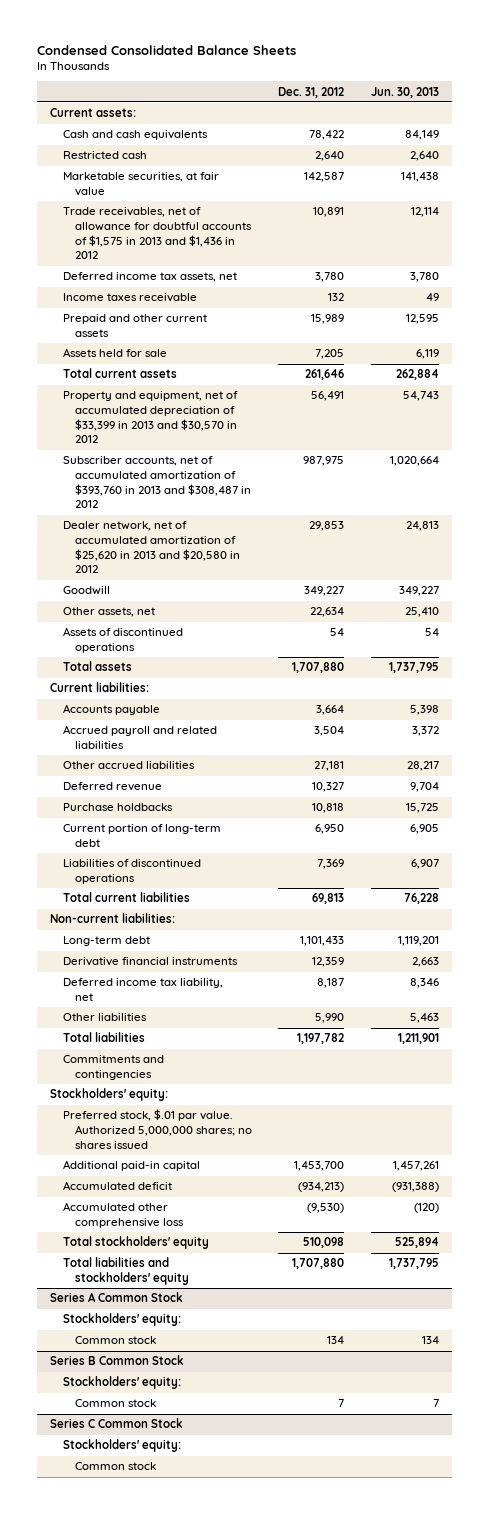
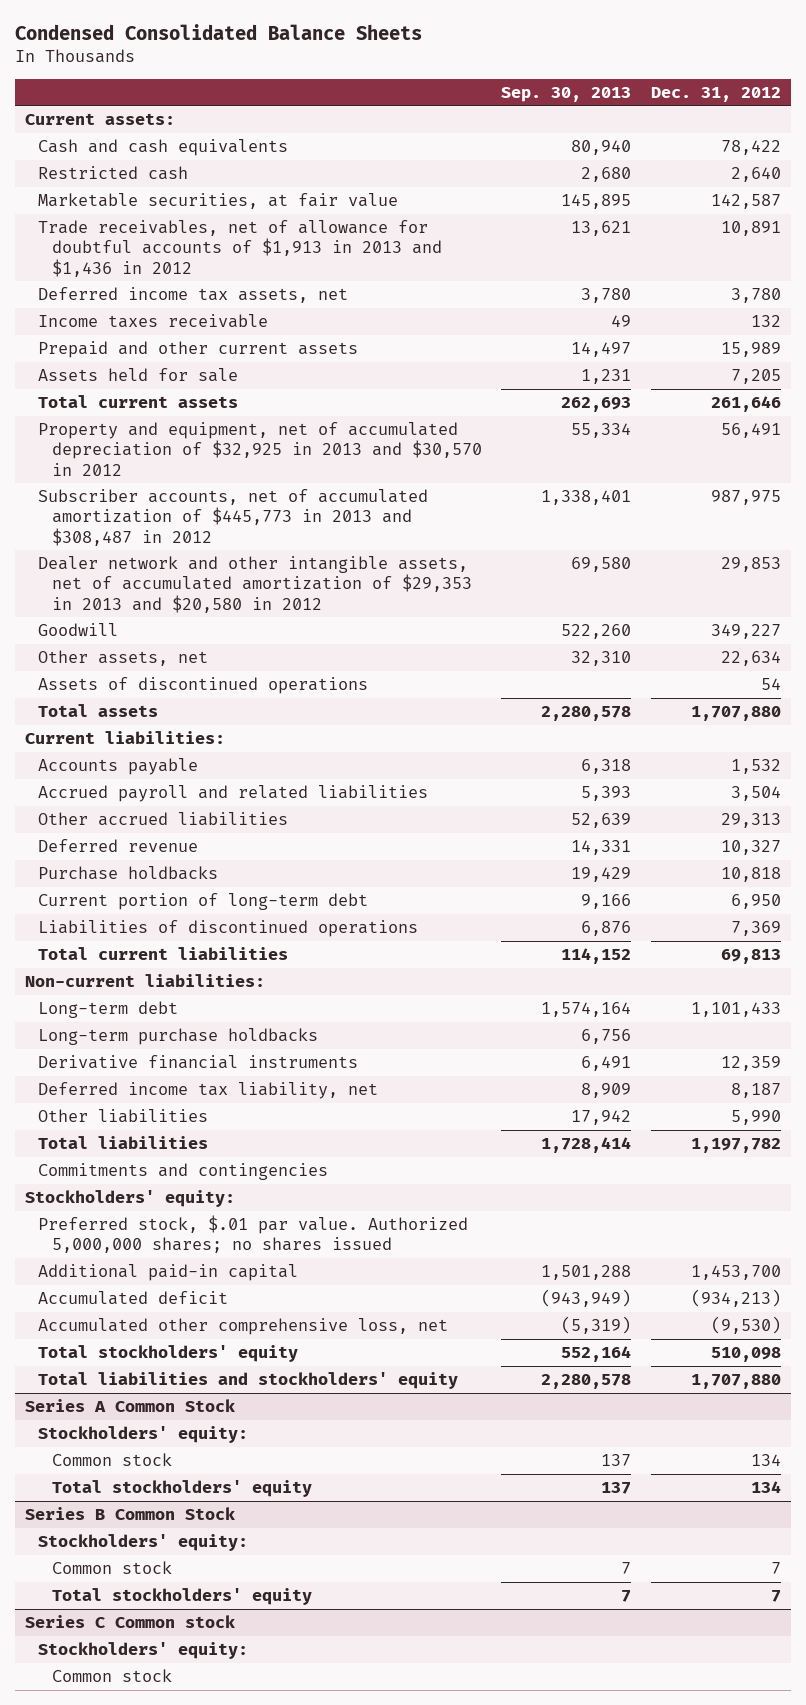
- | Dec. 31, 2012 | Jun. 30, 2013
+ | Sep. 30, 2013 | Dec. 31, 2012
- Trade receivables, net of allowance for doubtful accounts of $1,575 in 2013 and $1,436 in 2012 | 10,891 | 12,114
+ Trade receivables, net of allowance for doubtful accounts of $1,913 in 2013 and $1,436 in 2012 | 13,621 | 10,891
- Property and equipment, net of accumulated depreciation of $33,399 in 2013 and $30,570 in 2012 | 56,491 | 54,743
- Subscriber accounts, net of accumulated amortization of $393,760 in 2013 and $308,487 in 2012 | 987,975 | 1,020,664
- Dealer network, net of accumulated amortization of $25,620 in 2013 and $20,580 in 2012 | 29,853 | 24,813
+ Property and equipment, net of accumulated depreciation of $32,925 in 2013 and $30,570 in 2012 | 55,334 | 56,491
+ Subscriber accounts, net of accumulated amortization of $445,773 in 2013 and $308,487 in 2012 | 1,338,401 | 987,975
+ Dealer network and other intangible assets, net of accumulated amortization of $29,353 in 2013 and $20,580 in 2012 | 69,580 | 29,853
- Accounts payable | 3,664 | 5,398
+ Accounts payable | 6,318 | 1,532
- Other accrued liabilities | 27,181 | 28,217
+ Other accrued liabilities | 52,639 | 29,313
+ Long-term purchase holdbacks | 6,756 |
- Accumulated other comprehensive loss | (9,530) | (120)
+ Accumulated other comprehensive loss, net | (5,319) | (9,530)
@ Series A Common Stock
+ Total stockholders' equity | 137 | 134
- Series C Common Stock
@ Series B Common Stock
+ Total stockholders' equity | 7 | 7
+ Series C Common stock

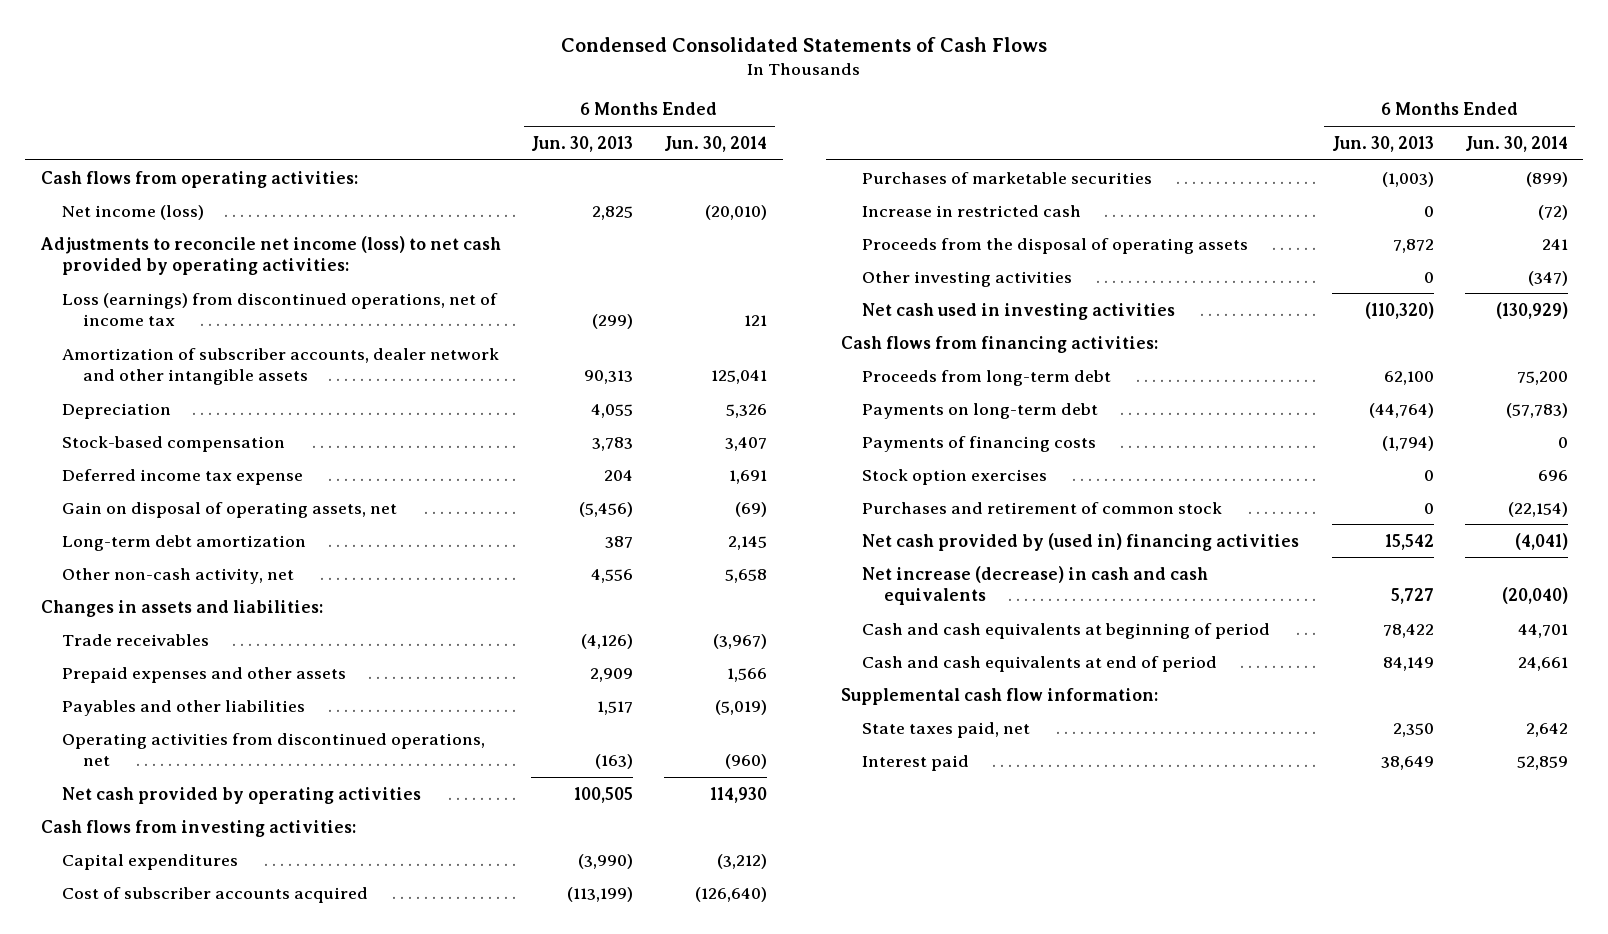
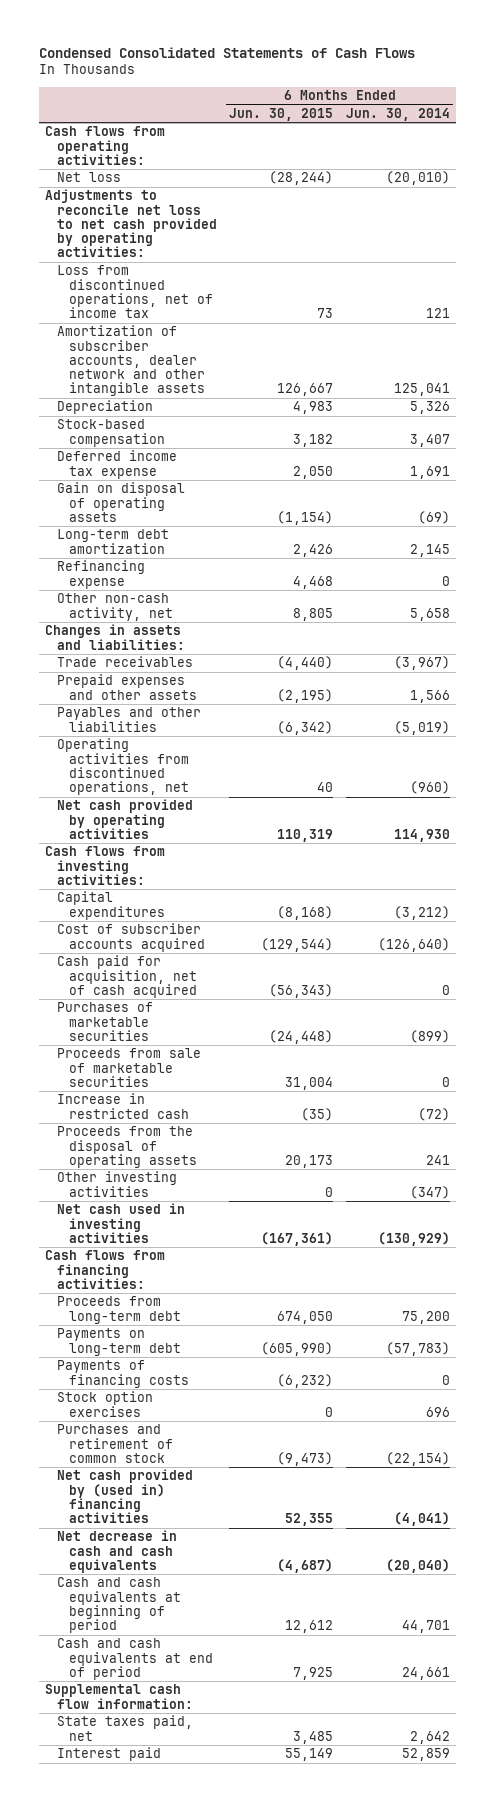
- | 6 Months Ended Jun. 30, 2013 | 6 Months Ended Jun. 30, 2014
+ | 6 Months Ended Jun. 30, 2015 | 6 Months Ended Jun. 30, 2014
- Net income (loss) | 2,825 | (20,010)
- Adjustments to reconcile net income (loss) to net cash provided by operating activities:
- Loss (earnings) from discontinued operations, net of income tax | (299) | 121
+ Net loss | (28,244) | (20,010)
+ Adjustments to reconcile net loss to net cash provided by operating activities:
+ Loss from discontinued operations, net of income tax | 73 | 121
- Gain on disposal of operating assets, net | (5,456) | (69)
+ Gain on disposal of operating assets | (1,154) | (69)
+ Refinancing expense | 4,468 | 0
+ Cash paid for acquisition, net of cash acquired | (56,343) | 0
+ Proceeds from sale of marketable securities | 31,004 | 0
- Net increase (decrease) in cash and cash equivalents | 5,727 | (20,040)
+ Net decrease in cash and cash equivalents | (4,687) | (20,040)

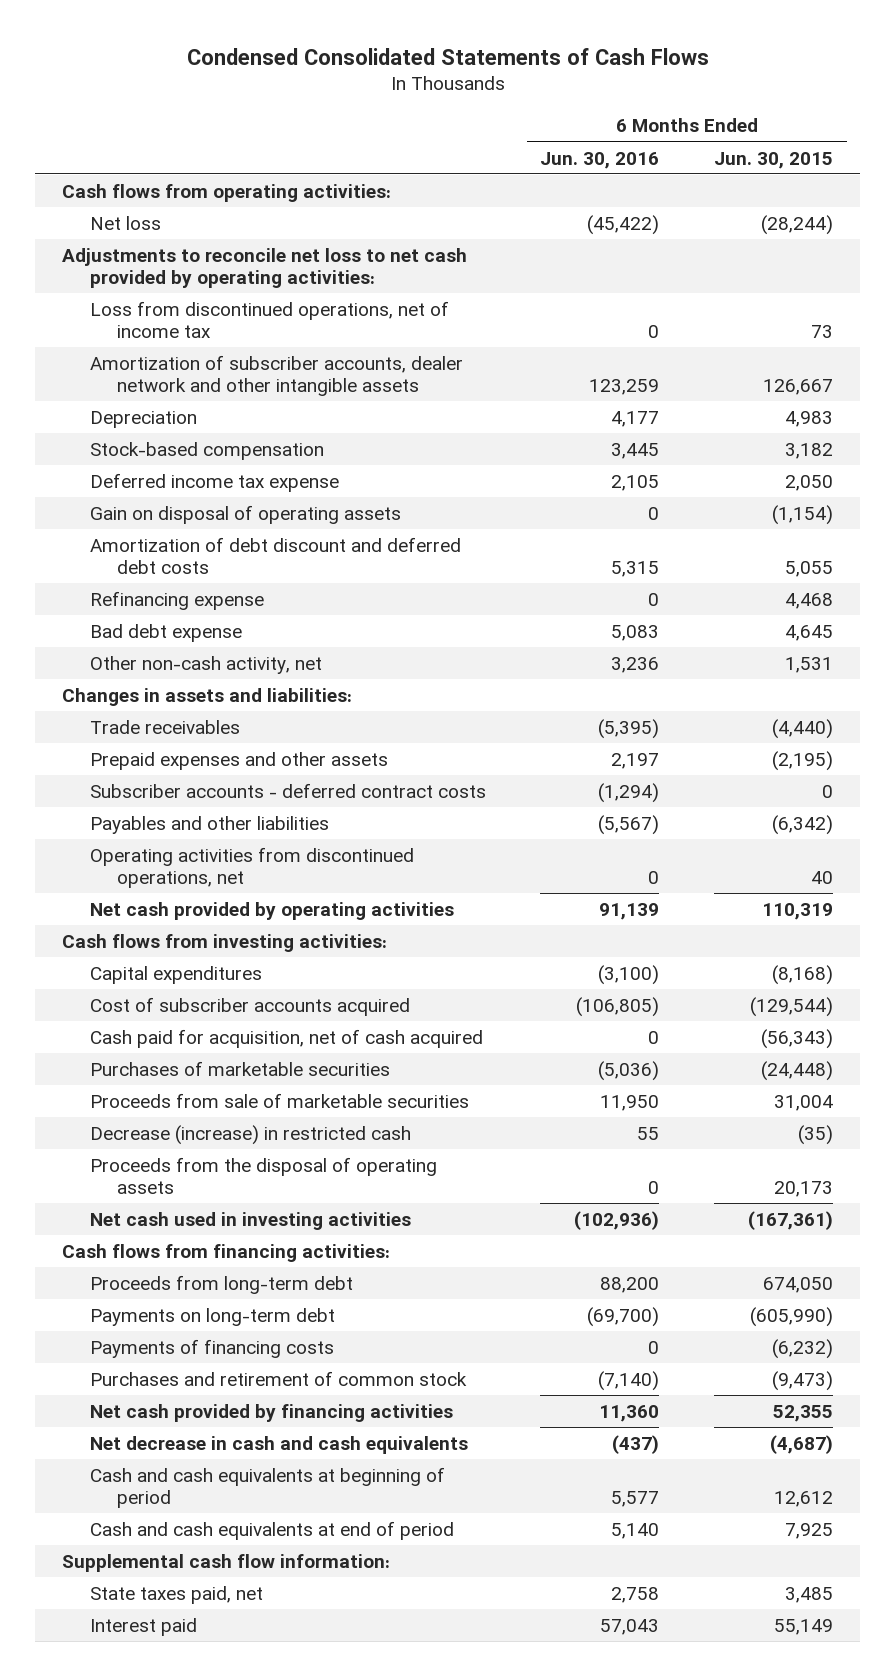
- | 6 Months Ended Jun. 30, 2015 | 6 Months Ended Jun. 30, 2014
+ | 6 Months Ended Jun. 30, 2016 | 6 Months Ended Jun. 30, 2015
- Long-term debt amortization | 2,426 | 2,145
+ Amortization of debt discount and deferred debt costs | 5,315 | 5,055
- Other non-cash activity, net | 8,805 | 5,658
+ Bad debt expense | 5,083 | 4,645
+ Other non-cash activity, net | 3,236 | 1,531
+ Subscriber accounts - deferred contract costs | (1,294) | 0
- Increase in restricted cash | (35) | (72)
+ Decrease (increase) in restricted cash | 55 | (35)
- Other investing activities | 0 | (347)
- Stock option exercises | 0 | 696
- Net cash provided by (used in) financing activities | 52,355 | (4,041)
+ Net cash provided by financing activities | 11,360 | 52,355

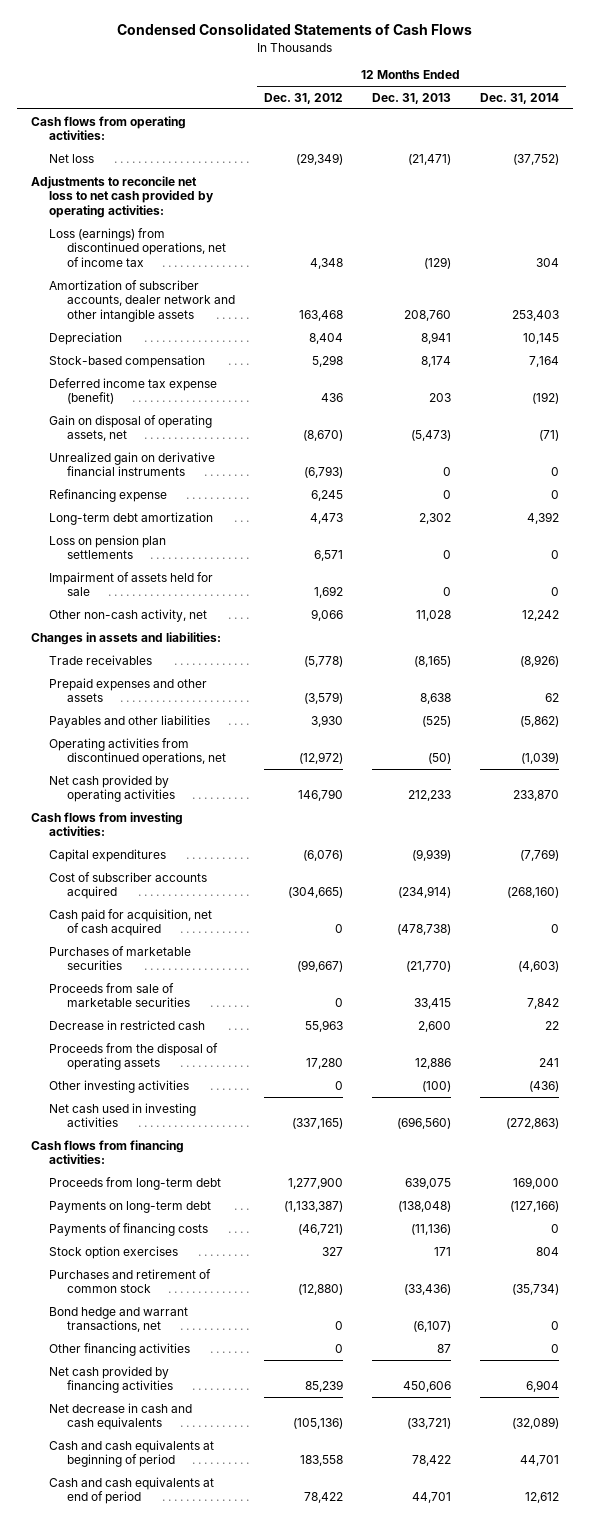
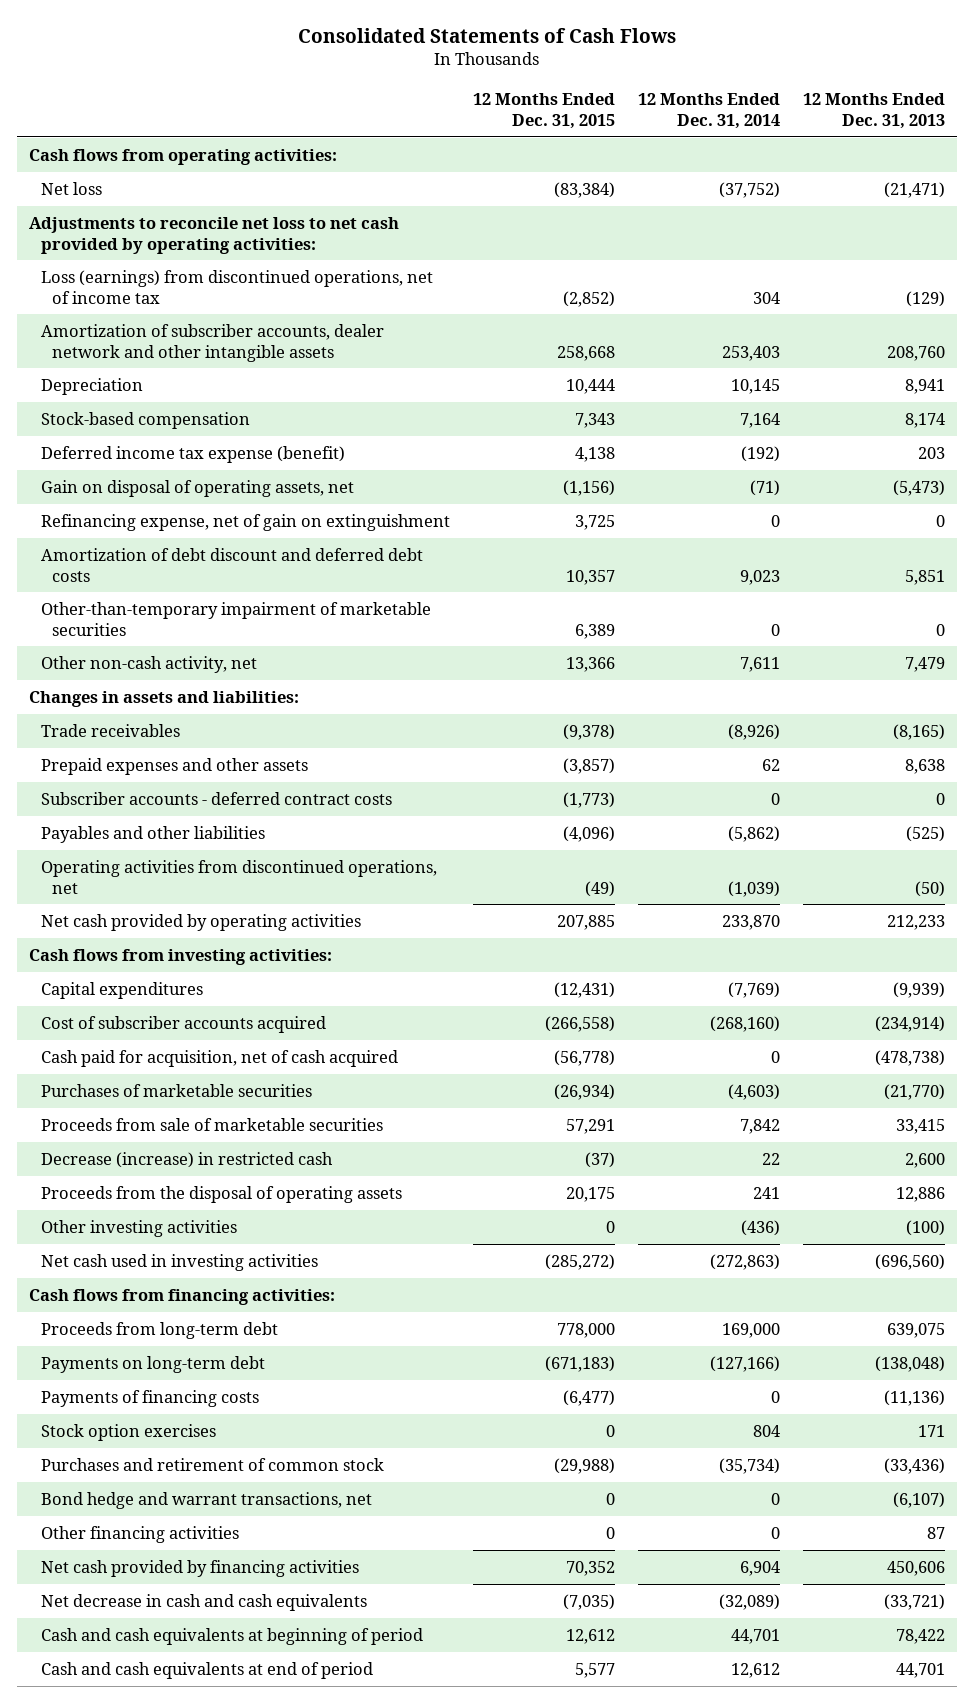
- Condensed Consolidated Statements of Cash Flows
+ Consolidated Statements of Cash Flows
- | 12 Months Ended Dec. 31, 2012 | 12 Months Ended Dec. 31, 2013 | 12 Months Ended Dec. 31, 2014
+ | 12 Months Ended Dec. 31, 2015 | 12 Months Ended Dec. 31, 2014 | 12 Months Ended Dec. 31, 2013
- Unrealized gain on derivative financial instruments | (6,793) | 0 | 0
- Refinancing expense | 6,245 | 0 | 0
- Long-term debt amortization | 4,473 | 2,302 | 4,392
- Loss on pension plan settlements | 6,571 | 0 | 0
- Impairment of assets held for sale | 1,692 | 0 | 0
- Other non-cash activity, net | 9,066 | 11,028 | 12,242
+ Refinancing expense, net of gain on extinguishment | 3,725 | 0 | 0
+ Amortization of debt discount and deferred debt costs | 10,357 | 9,023 | 5,851
+ Other-than-temporary impairment of marketable securities | 6,389 | 0 | 0
+ Other non-cash activity, net | 13,366 | 7,611 | 7,479
+ Subscriber accounts - deferred contract costs | (1,773) | 0 | 0
- Decrease in restricted cash | 55,963 | 2,600 | 22
+ Decrease (increase) in restricted cash | (37) | 22 | 2,600

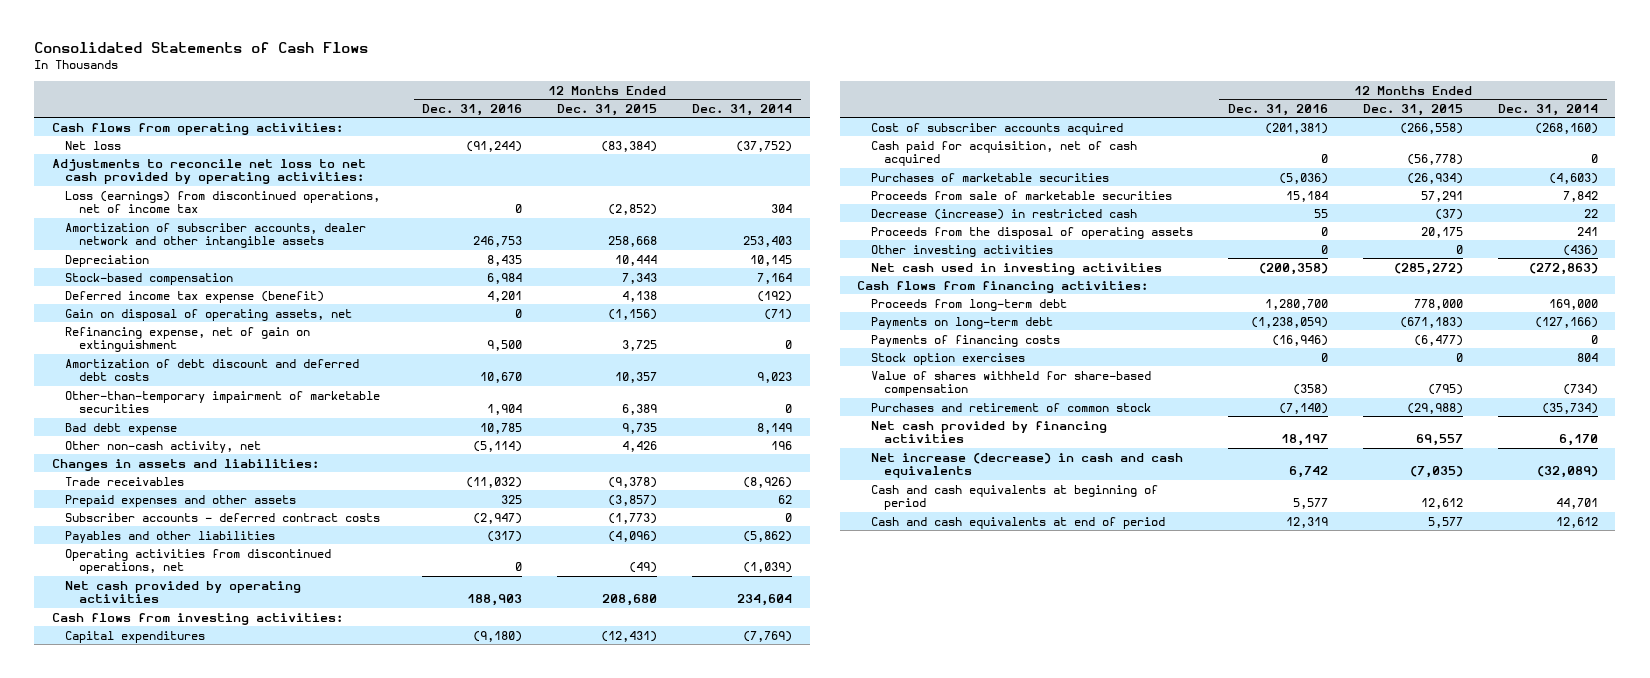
- | 12 Months Ended Dec. 31, 2015 | 12 Months Ended Dec. 31, 2014 | 12 Months Ended Dec. 31, 2013
+ | 12 Months Ended Dec. 31, 2016 | 12 Months Ended Dec. 31, 2015 | 12 Months Ended Dec. 31, 2014
- Other non-cash activity, net | 13,366 | 7,611 | 7,479
+ Bad debt expense | 10,785 | 9,735 | 8,149
+ Other non-cash activity, net | (5,114) | 4,426 | 196
- Net cash provided by operating activities | 207,885 | 233,870 | 212,233
+ Net cash provided by operating activities | 188,903 | 208,680 | 234,604
+ Value of shares withheld for share-based compensation | (358) | (795) | (734)
- Bond hedge and warrant transactions, net | 0 | 0 | (6,107)
- Other financing activities | 0 | 0 | 87
- Net cash provided by financing activities | 70,352 | 6,904 | 450,606
- Net decrease in cash and cash equivalents | (7,035) | (32,089) | (33,721)
+ Net cash provided by financing activities | 18,197 | 69,557 | 6,170
+ Net increase (decrease) in cash and cash equivalents | 6,742 | (7,035) | (32,089)

